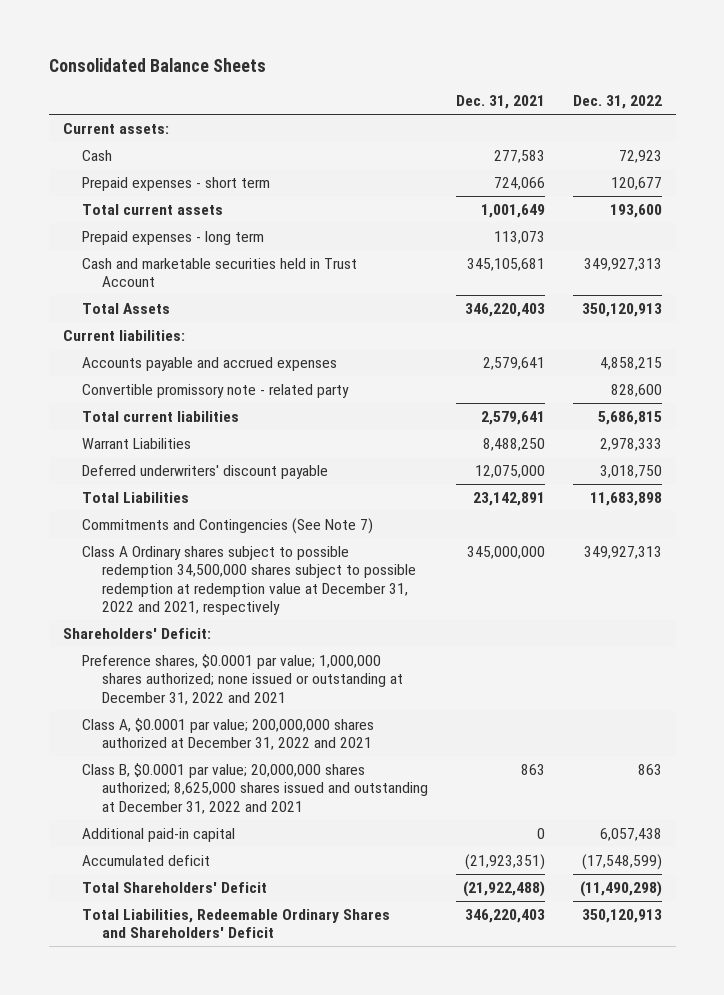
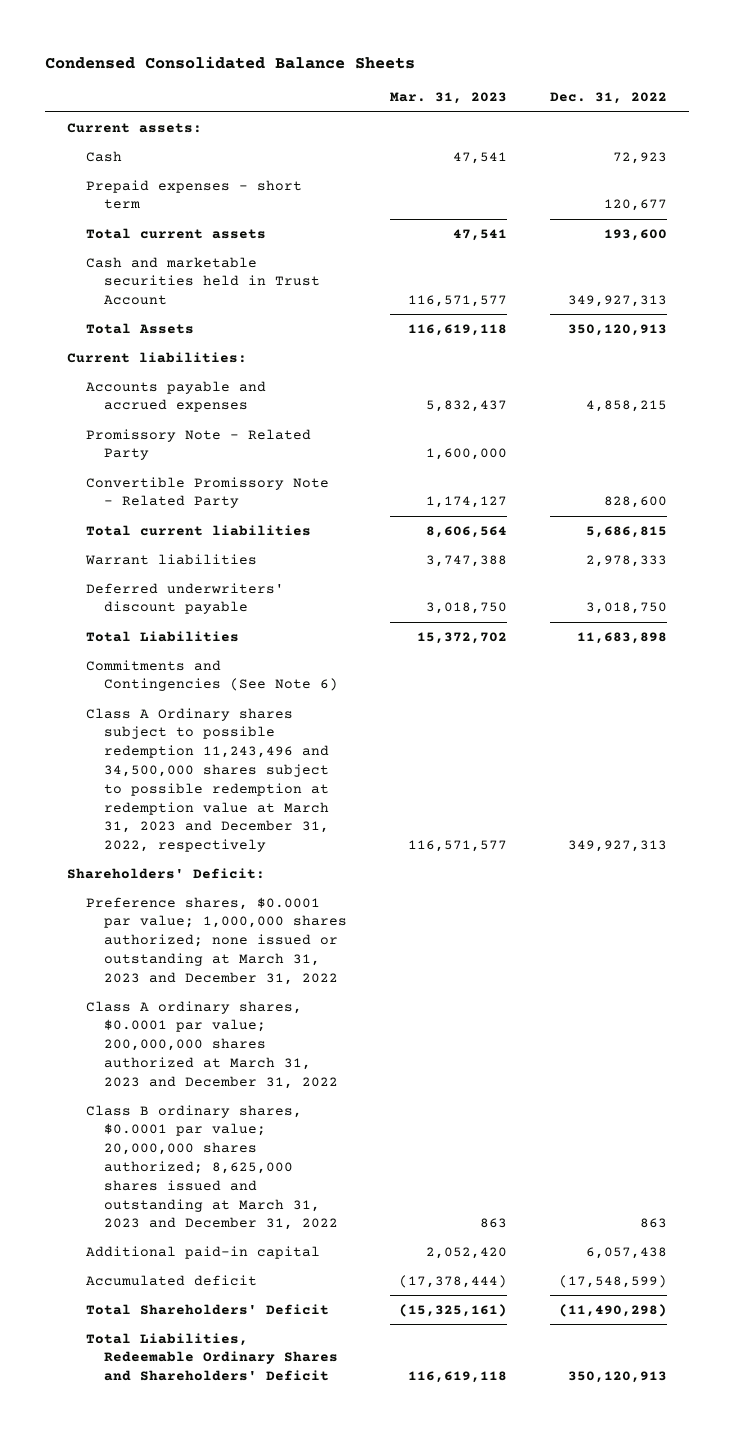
- Consolidated Balance Sheets
+ Condensed Consolidated Balance Sheets
- | Dec. 31, 2021 | Dec. 31, 2022
+ | Mar. 31, 2023 | Dec. 31, 2022
- Prepaid expenses - long term | 113,073 |
- Convertible promissory note - related party | | 828,600
+ Promissory Note - Related Party | 1,600,000 |
+ Convertible Promissory Note - Related Party | 1,174,127 | 828,600
- Warrant Liabilities | 8,488,250 | 2,978,333
+ Warrant liabilities | 3,747,388 | 2,978,333
- Commitments and Contingencies (See Note 7)
- Class A Ordinary shares subject to possible redemption 34,500,000 shares subject to possible redemption at redemption value at December 31, 2022 and 2021, respectively | 345,000,000 | 349,927,313
+ Commitments and Contingencies (See Note 6)
+ Class A Ordinary shares subject to possible redemption 11,243,496 and 34,500,000 shares subject to possible redemption at redemption value at March 31, 2023 and December 31, 2022, respectively | 116,571,577 | 349,927,313
- Preference shares, $0.0001 par value; 1,000,000 shares authorized; none issued or outstanding at December 31, 2022 and 2021
- Class A, $0.0001 par value; 200,000,000 shares authorized at December 31, 2022 and 2021
- Class B, $0.0001 par value; 20,000,000 shares authorized; 8,625,000 shares issued and outstanding at December 31, 2022 and 2021 | 863 | 863
+ Preference shares, $0.0001 par value; 1,000,000 shares authorized; none issued or outstanding at March 31, 2023 and December 31, 2022
+ Class A ordinary shares, $0.0001 par value; 200,000,000 shares authorized at March 31, 2023 and December 31, 2022
+ Class B ordinary shares, $0.0001 par value; 20,000,000 shares authorized; 8,625,000 shares issued and outstanding at March 31, 2023 and December 31, 2022 | 863 | 863

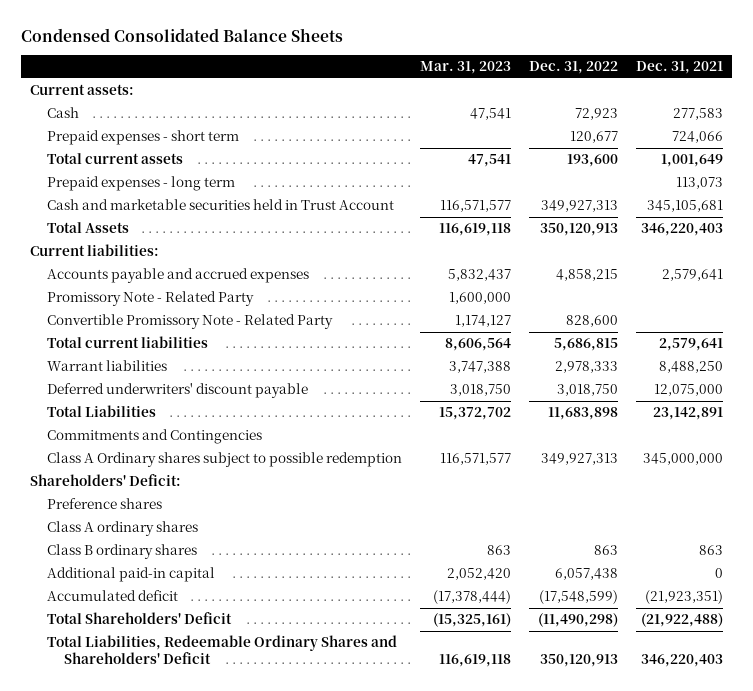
- | Mar. 31, 2023 | Dec. 31, 2022
+ | Mar. 31, 2023 | Dec. 31, 2022 | Dec. 31, 2021
+ Prepaid expenses - long term | | | 113,073
- Commitments and Contingencies (See Note 6)
- Class A Ordinary shares subject to possible redemption 11,243,496 and 34,500,000 shares subject to possible redemption at redemption value at March 31, 2023 and December 31, 2022, respectively | 116,571,577 | 349,927,313
+ Commitments and Contingencies
+ Class A Ordinary shares subject to possible redemption | 116,571,577 | 349,927,313 | 345,000,000
- Preference shares, $0.0001 par value; 1,000,000 shares authorized; none issued or outstanding at March 31, 2023 and December 31, 2022
- Class A ordinary shares, $0.0001 par value; 200,000,000 shares authorized at March 31, 2023 and December 31, 2022
- Class B ordinary shares, $0.0001 par value; 20,000,000 shares authorized; 8,625,000 shares issued and outstanding at March 31, 2023 and December 31, 2022 | 863 | 863
+ Preference shares
+ Class A ordinary shares
+ Class B ordinary shares | 863 | 863 | 863

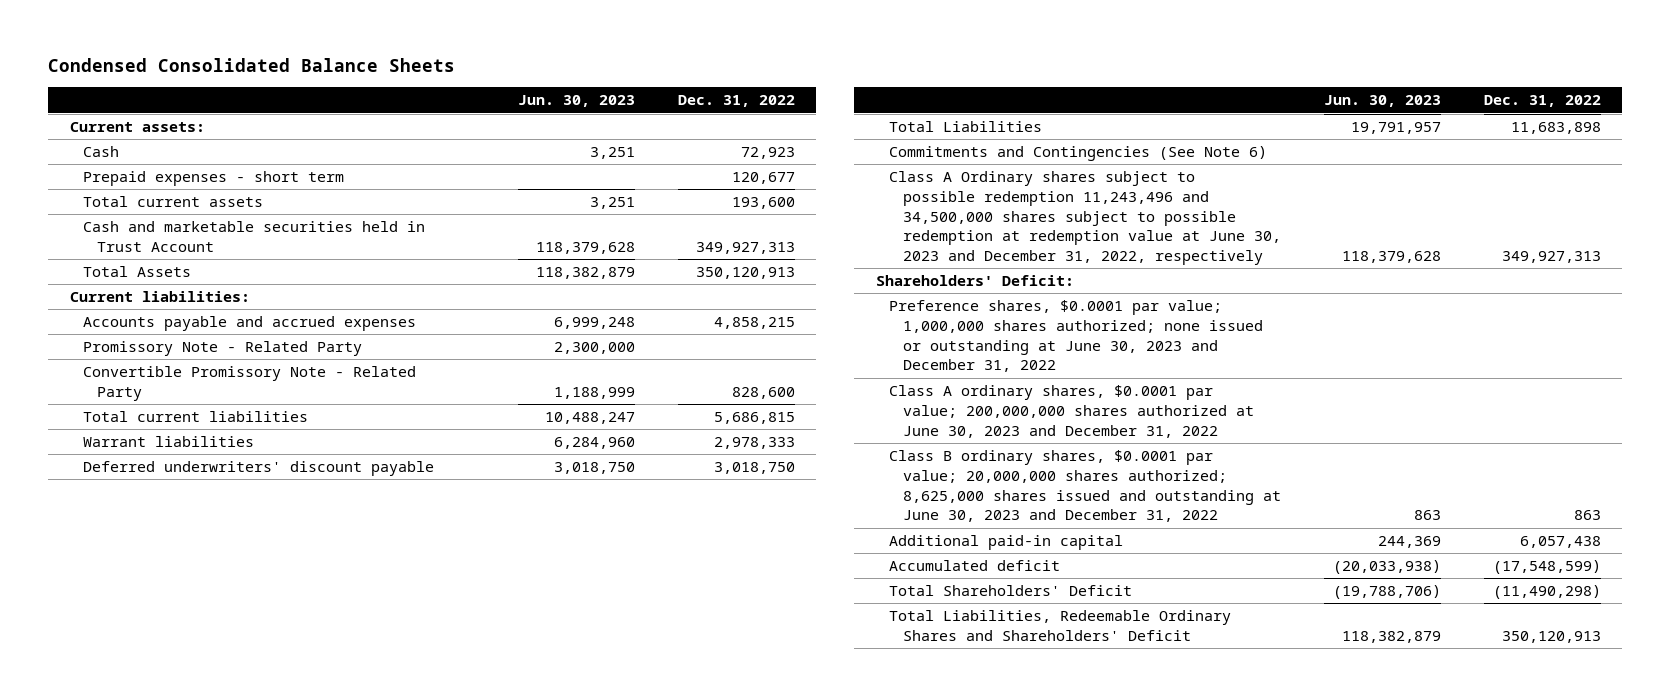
- | Mar. 31, 2023 | Dec. 31, 2022 | Dec. 31, 2021
+ | Jun. 30, 2023 | Dec. 31, 2022
- Prepaid expenses - long term | | | 113,073
- Commitments and Contingencies
- Class A Ordinary shares subject to possible redemption | 116,571,577 | 349,927,313 | 345,000,000
+ Commitments and Contingencies (See Note 6)
+ Class A Ordinary shares subject to possible redemption 11,243,496 and 34,500,000 shares subject to possible redemption at redemption value at June 30, 2023 and December 31, 2022, respectively | 118,379,628 | 349,927,313
- Preference shares
- Class A ordinary shares
- Class B ordinary shares | 863 | 863 | 863
+ Preference shares, $0.0001 par value; 1,000,000 shares authorized; none issued or outstanding at June 30, 2023 and December 31, 2022
+ Class A ordinary shares, $0.0001 par value; 200,000,000 shares authorized at June 30, 2023 and December 31, 2022
+ Class B ordinary shares, $0.0001 par value; 20,000,000 shares authorized; 8,625,000 shares issued and outstanding at June 30, 2023 and December 31, 2022 | 863 | 863

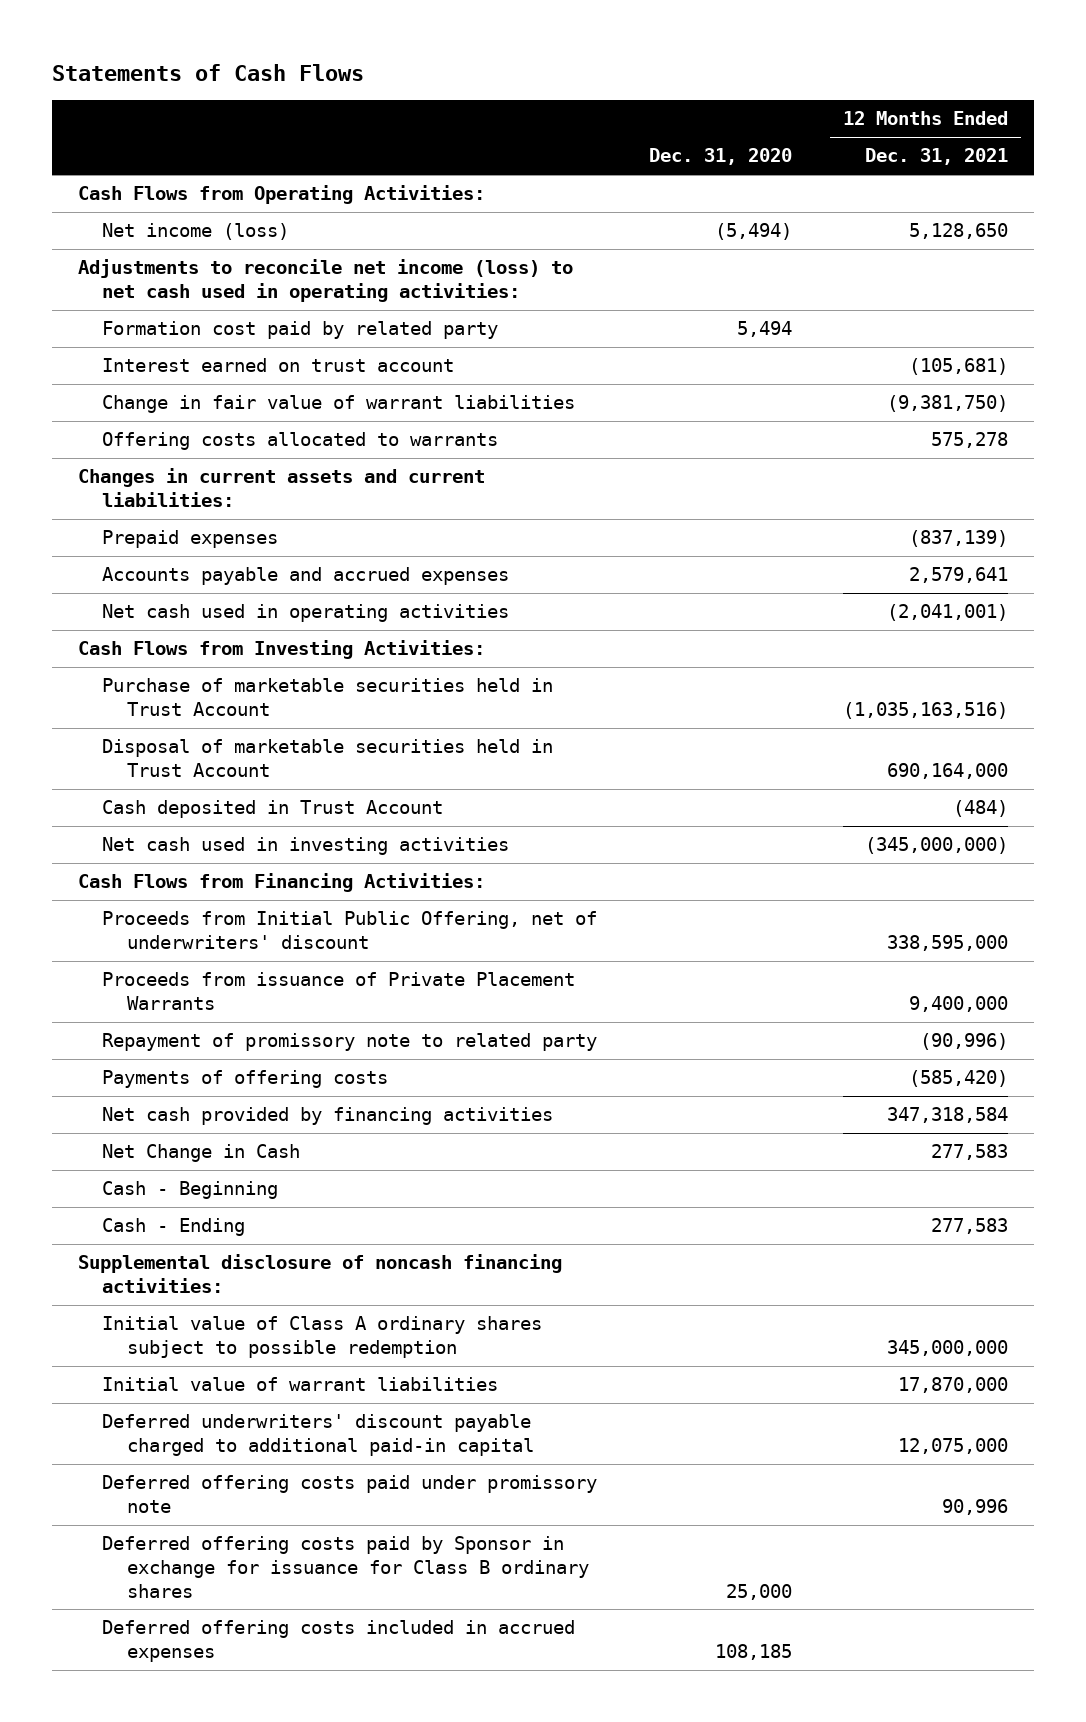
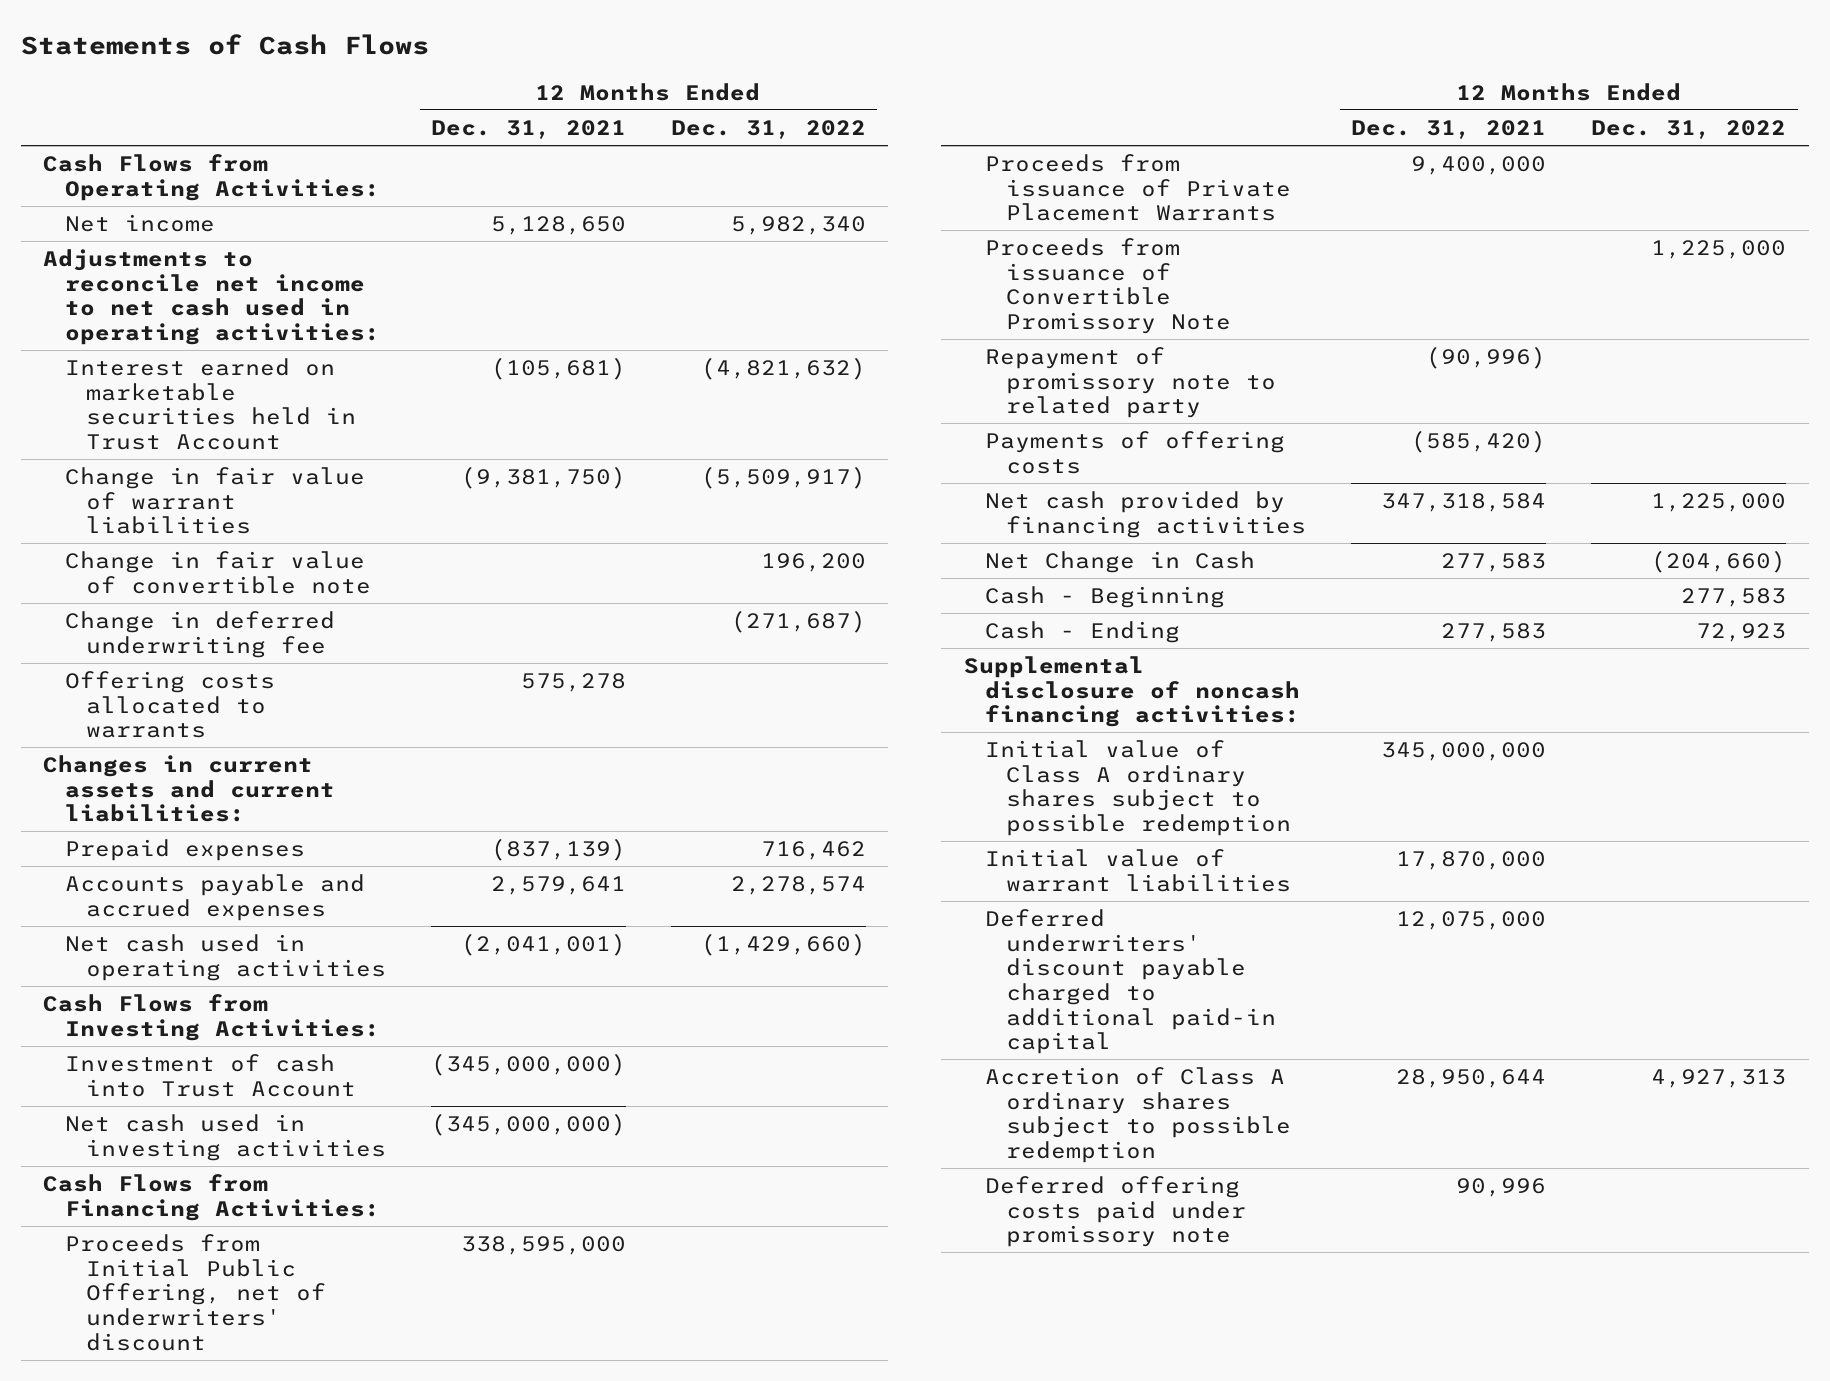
- | Dec. 31, 2020 | 12 Months Ended Dec. 31, 2021
+ | 12 Months Ended Dec. 31, 2021 | 12 Months Ended Dec. 31, 2022
- Net income (loss) | (5,494) | 5,128,650
- Adjustments to reconcile net income (loss) to net cash used in operating activities:
- Formation cost paid by related party | 5,494 |
- Interest earned on trust account | | (105,681)
+ Net income | 5,128,650 | 5,982,340
+ Adjustments to reconcile net income to net cash used in operating activities:
+ Interest earned on marketable securities held in Trust Account | (105,681) | (4,821,632)
+ Change in fair value of convertible note | | 196,200
+ Change in deferred underwriting fee | | (271,687)
- Purchase of marketable securities held in Trust Account | | (1,035,163,516)
- Disposal of marketable securities held in Trust Account | | 690,164,000
- Cash deposited in Trust Account | | (484)
+ Investment of cash into Trust Account | (345,000,000) |
+ Proceeds from issuance of Convertible Promissory Note | | 1,225,000
+ Accretion of Class A ordinary shares subject to possible redemption | 28,950,644 | 4,927,313
- Deferred offering costs paid by Sponsor in exchange for issuance for Class B ordinary shares | 25,000 |
- Deferred offering costs included in accrued expenses | 108,185 |

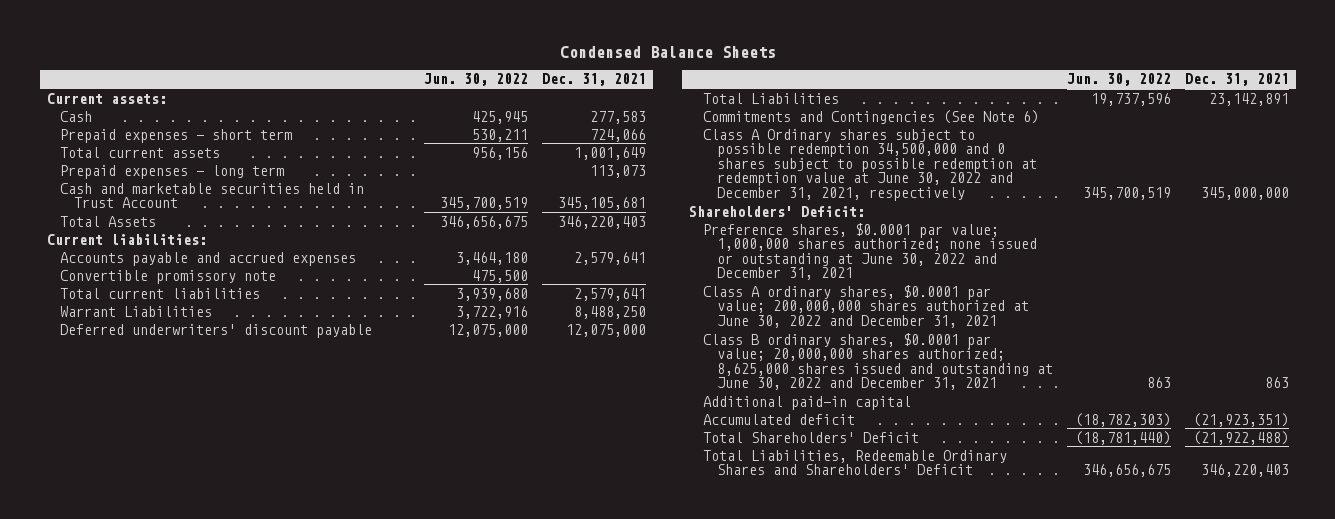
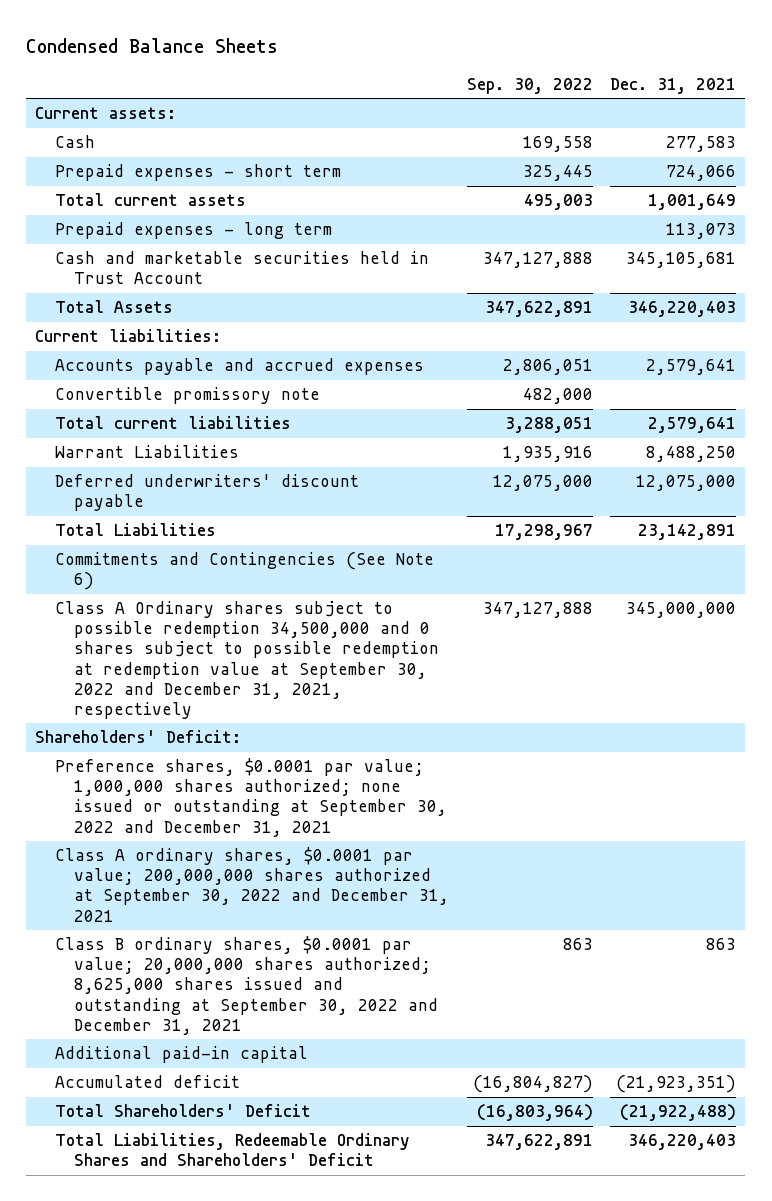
- | Jun. 30, 2022 | Dec. 31, 2021
+ | Sep. 30, 2022 | Dec. 31, 2021
- Class A Ordinary shares subject to possible redemption 34,500,000 and 0 shares subject to possible redemption at redemption value at June 30, 2022 and December 31, 2021, respectively | 345,700,519 | 345,000,000
+ Class A Ordinary shares subject to possible redemption 34,500,000 and 0 shares subject to possible redemption at redemption value at September 30, 2022 and December 31, 2021, respectively | 347,127,888 | 345,000,000
- Preference shares, $0.0001 par value; 1,000,000 shares authorized; none issued or outstanding at June 30, 2022 and December 31, 2021
- Class A ordinary shares, $0.0001 par value; 200,000,000 shares authorized at June 30, 2022 and December 31, 2021
- Class B ordinary shares, $0.0001 par value; 20,000,000 shares authorized; 8,625,000 shares issued and outstanding at June 30, 2022 and December 31, 2021 | 863 | 863
+ Preference shares, $0.0001 par value; 1,000,000 shares authorized; none issued or outstanding at September 30, 2022 and December 31, 2021
+ Class A ordinary shares, $0.0001 par value; 200,000,000 shares authorized at September 30, 2022 and December 31, 2021
+ Class B ordinary shares, $0.0001 par value; 20,000,000 shares authorized; 8,625,000 shares issued and outstanding at September 30, 2022 and December 31, 2021 | 863 | 863

